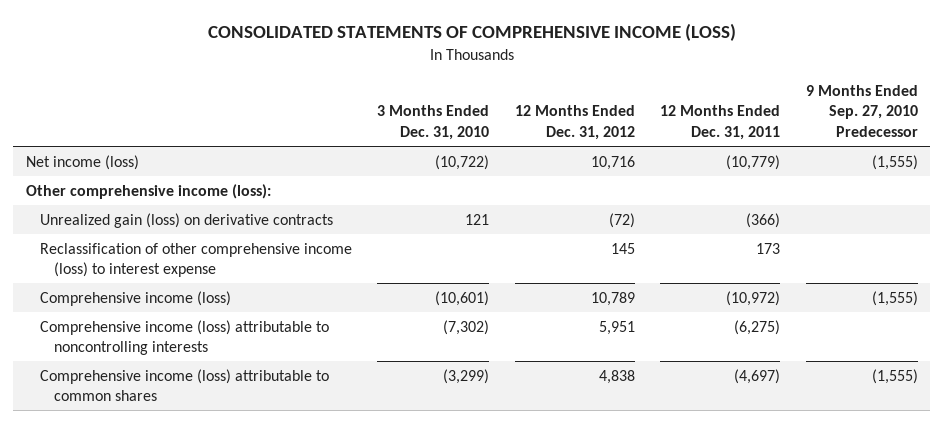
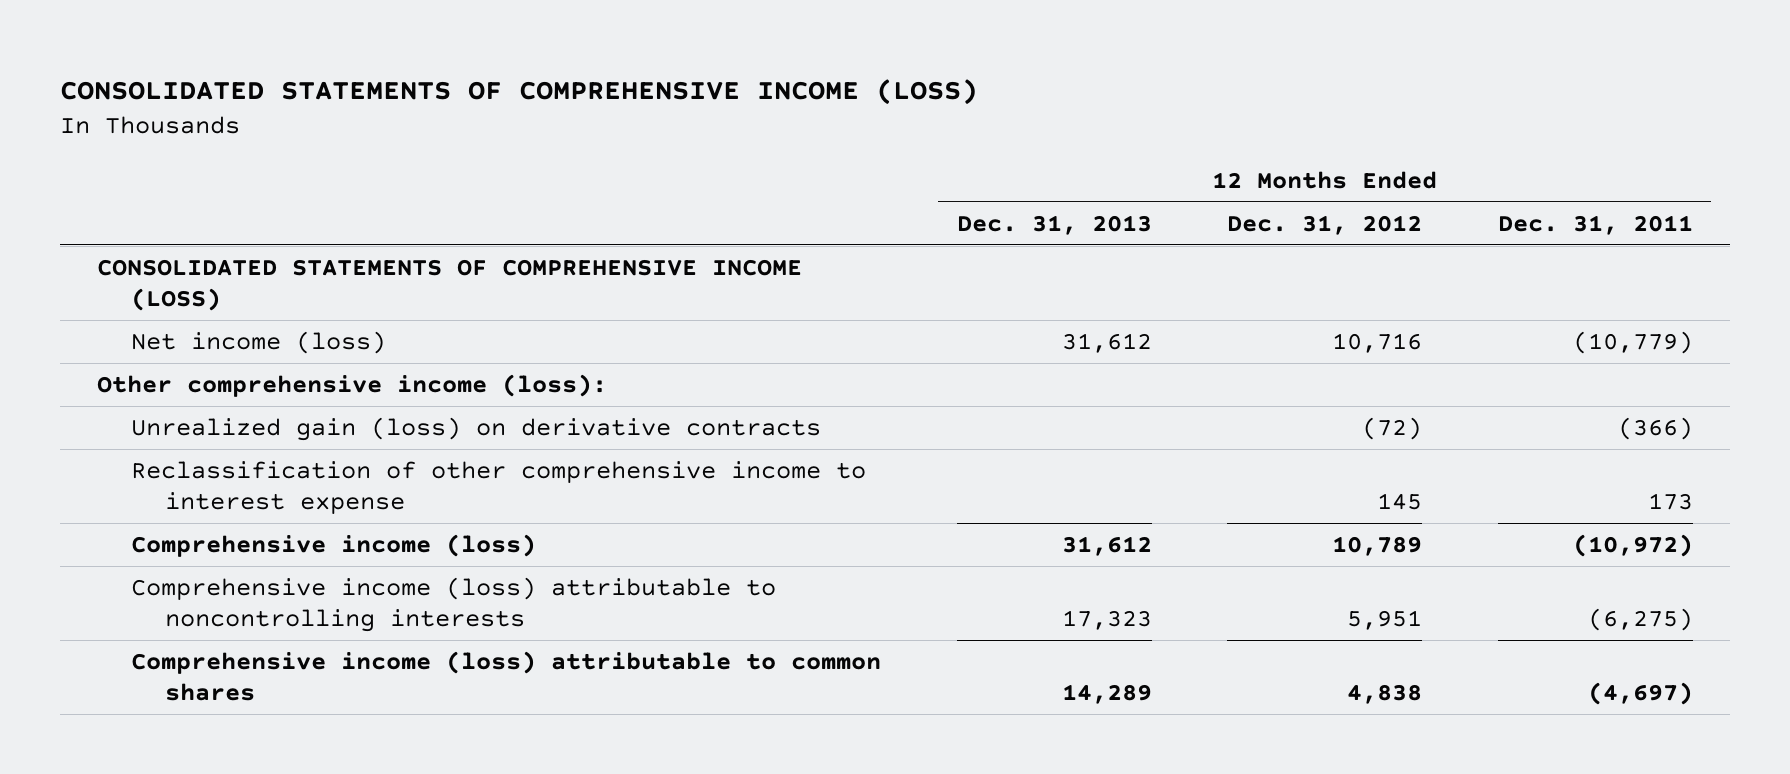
- | 3 Months Ended Dec. 31, 2010 | 12 Months Ended Dec. 31, 2012 | 12 Months Ended Dec. 31, 2011 | 9 Months Ended Sep. 27, 2010 Predecessor
+ | 12 Months Ended Dec. 31, 2013 | 12 Months Ended Dec. 31, 2012 | 12 Months Ended Dec. 31, 2011
+ CONSOLIDATED STATEMENTS OF COMPREHENSIVE INCOME (LOSS)
- Reclassification of other comprehensive income (loss) to interest expense | | 145 | 173 |
+ Reclassification of other comprehensive income to interest expense | | 145 | 173

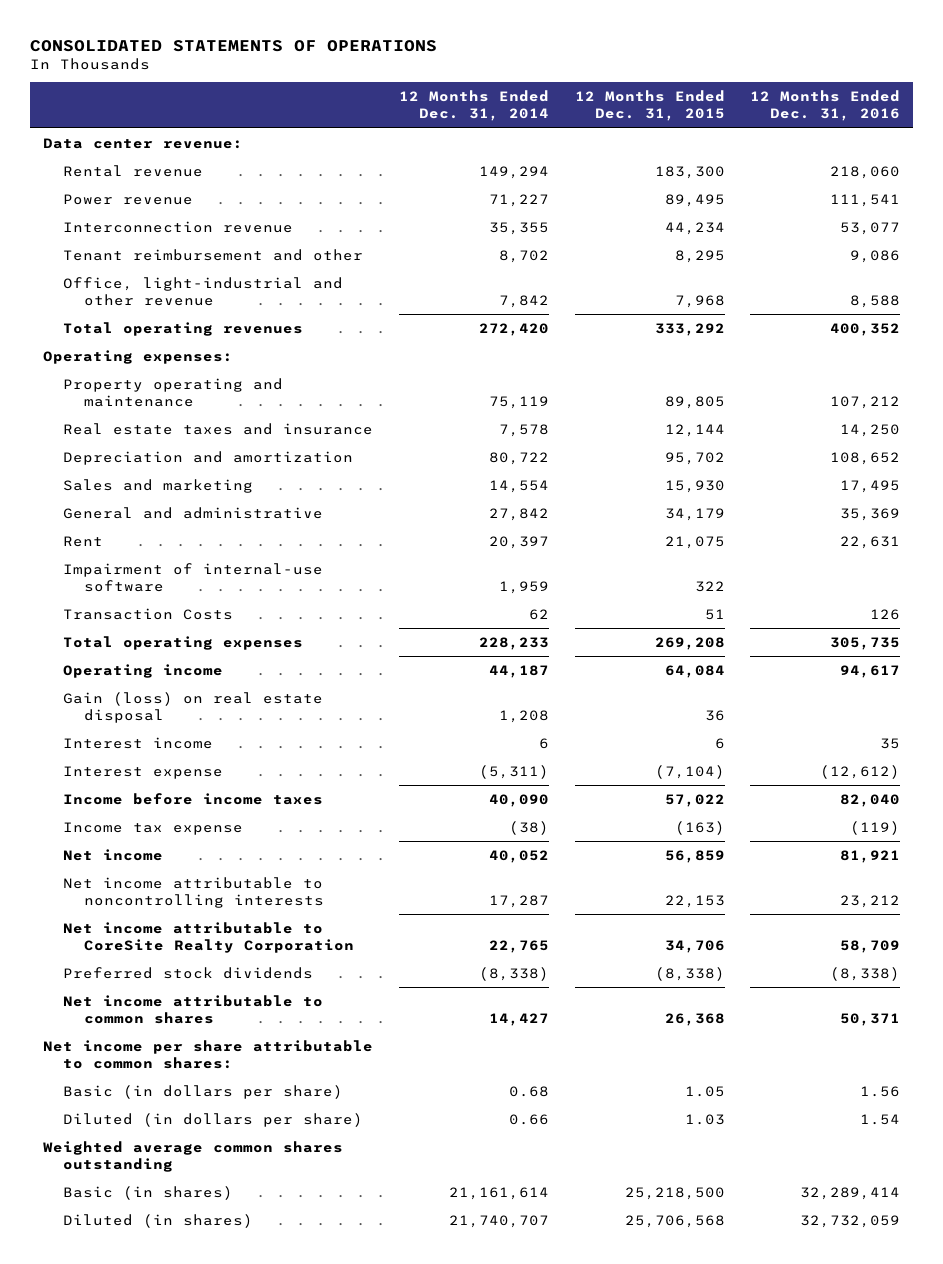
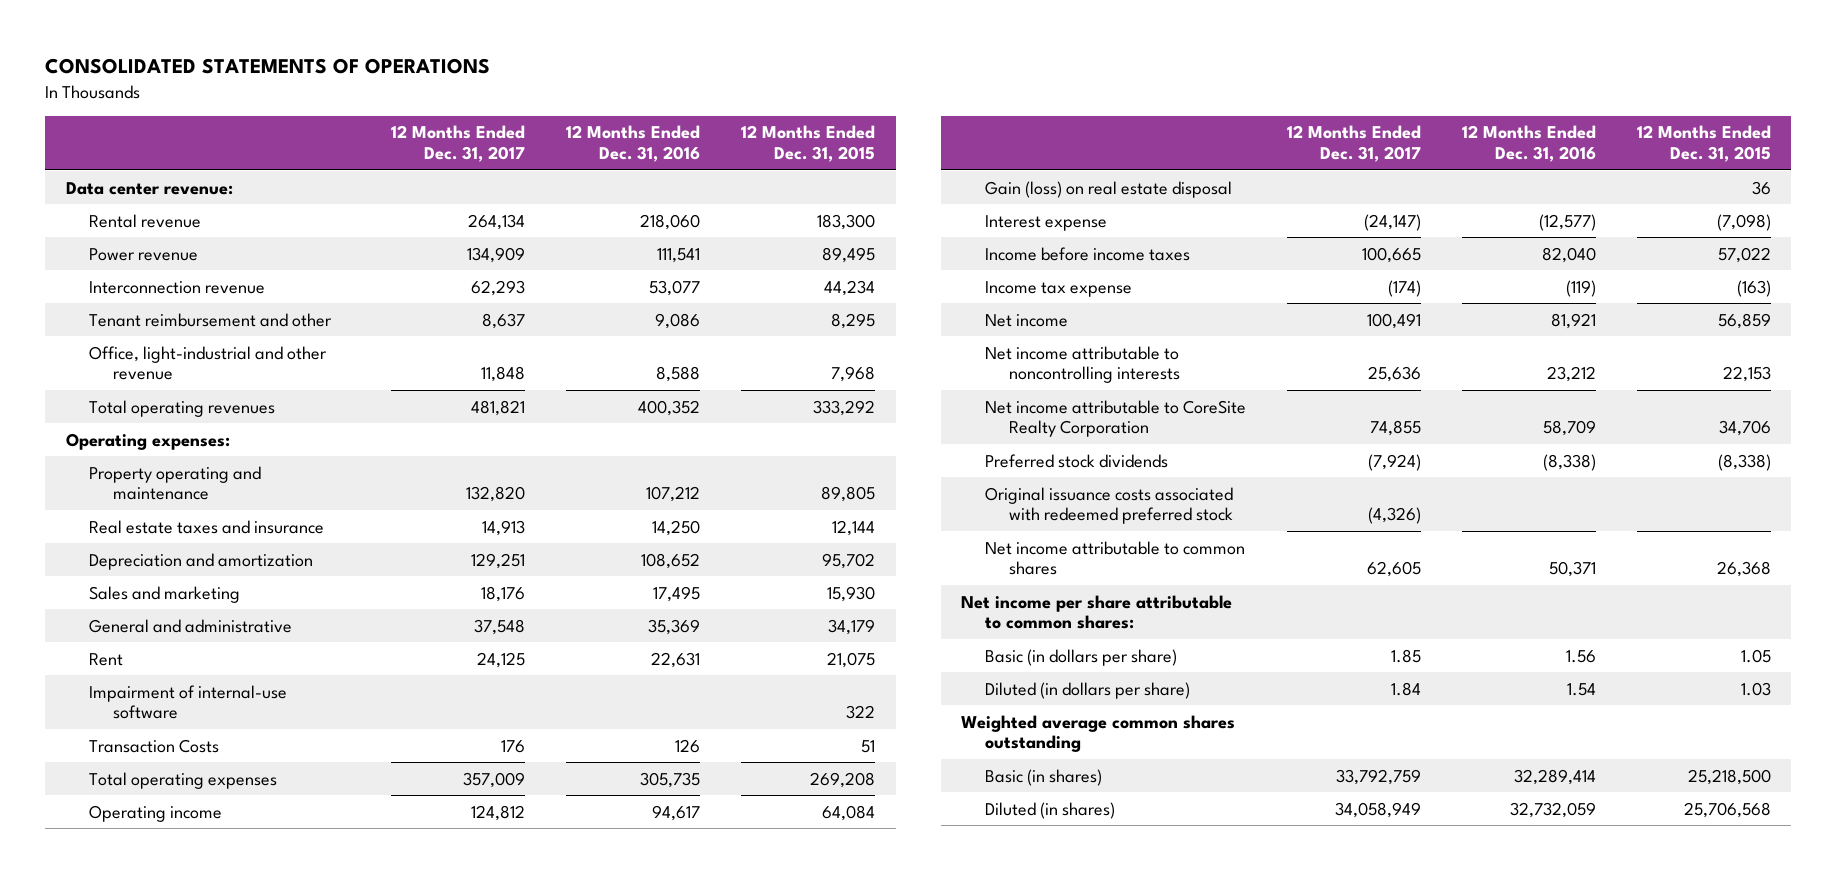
- | 12 Months Ended Dec. 31, 2014 | 12 Months Ended Dec. 31, 2015 | 12 Months Ended Dec. 31, 2016
+ | 12 Months Ended Dec. 31, 2017 | 12 Months Ended Dec. 31, 2016 | 12 Months Ended Dec. 31, 2015
- Interest income | 6 | 6 | 35
- Interest expense | (5,311) | (7,104) | (12,612)
+ Interest expense | (24,147) | (12,577) | (7,098)
+ Original issuance costs associated with redeemed preferred stock | (4,326) | |

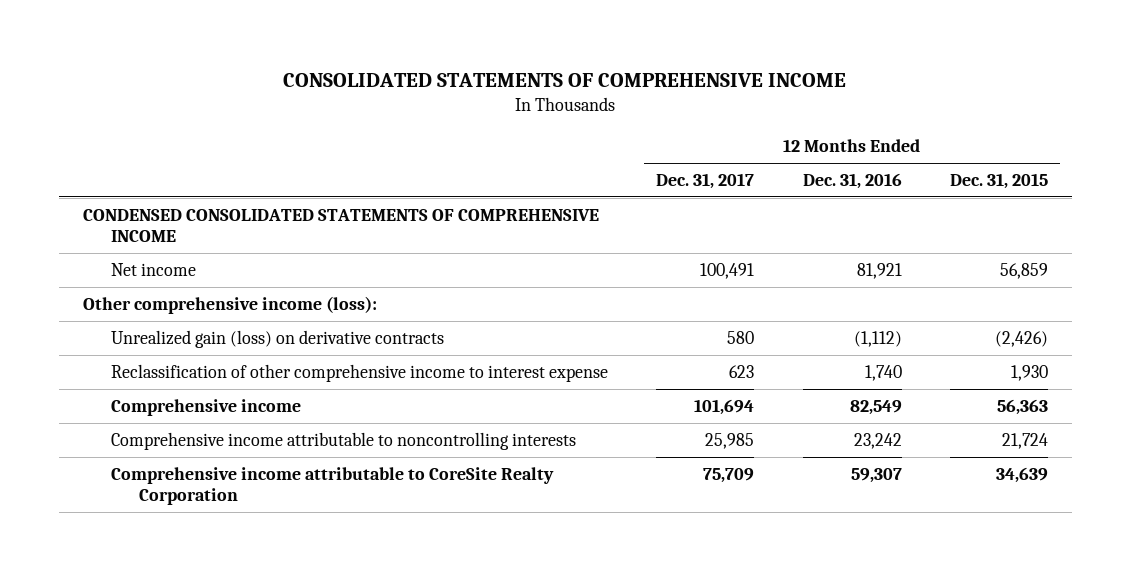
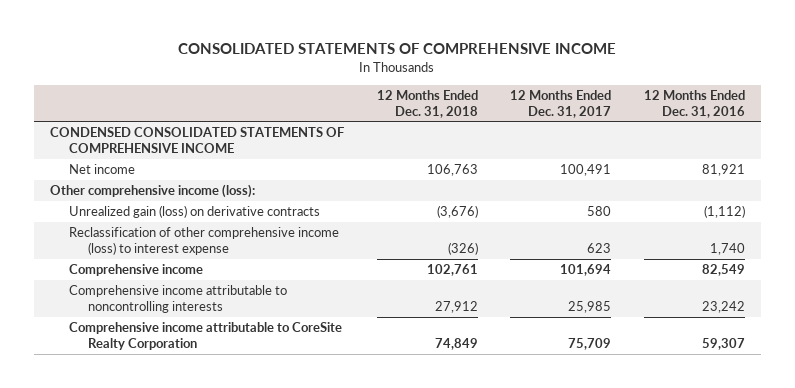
- | 12 Months Ended Dec. 31, 2017 | 12 Months Ended Dec. 31, 2016 | 12 Months Ended Dec. 31, 2015
+ | 12 Months Ended Dec. 31, 2018 | 12 Months Ended Dec. 31, 2017 | 12 Months Ended Dec. 31, 2016
- Reclassification of other comprehensive income to interest expense | 623 | 1,740 | 1,930
+ Reclassification of other comprehensive income (loss) to interest expense | (326) | 623 | 1,740

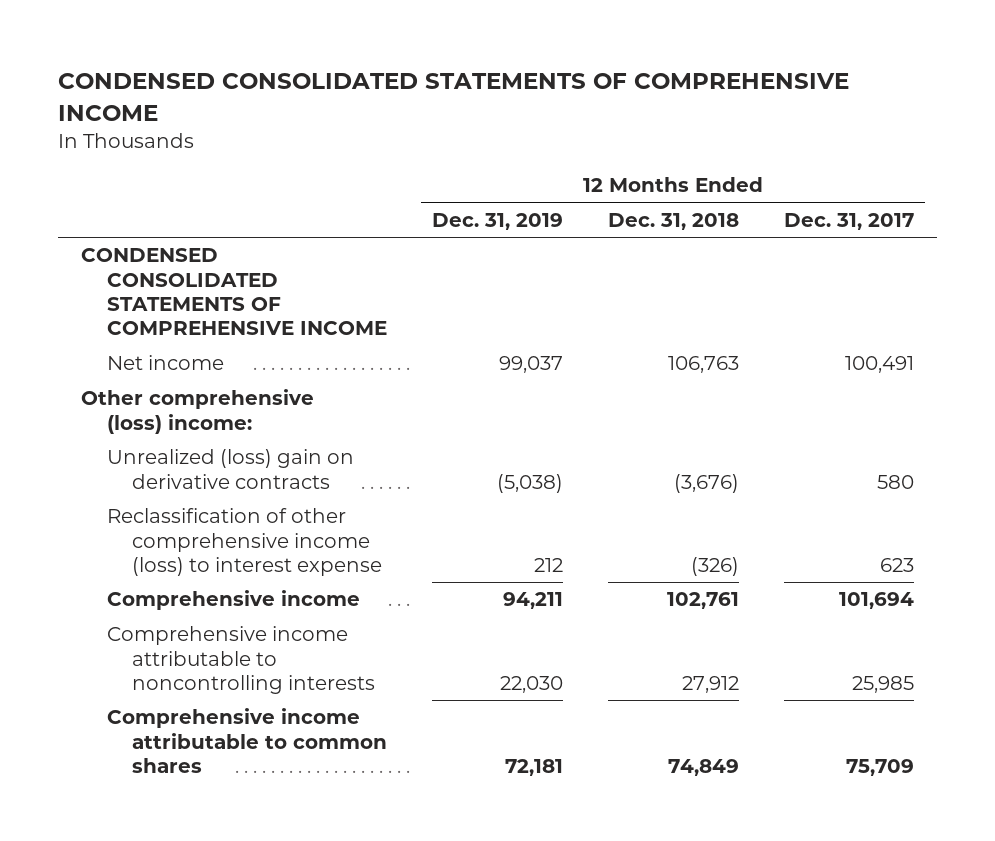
- CONSOLIDATED STATEMENTS OF COMPREHENSIVE INCOME
+ CONDENSED CONSOLIDATED STATEMENTS OF COMPREHENSIVE INCOME
- | 12 Months Ended Dec. 31, 2018 | 12 Months Ended Dec. 31, 2017 | 12 Months Ended Dec. 31, 2016
+ | 12 Months Ended Dec. 31, 2019 | 12 Months Ended Dec. 31, 2018 | 12 Months Ended Dec. 31, 2017
- Other comprehensive income (loss):
- Unrealized gain (loss) on derivative contracts | (3,676) | 580 | (1,112)
+ Other comprehensive (loss) income:
+ Unrealized (loss) gain on derivative contracts | (5,038) | (3,676) | 580
- Comprehensive income attributable to CoreSite Realty Corporation | 74,849 | 75,709 | 59,307
+ Comprehensive income attributable to common shares | 72,181 | 74,849 | 75,709

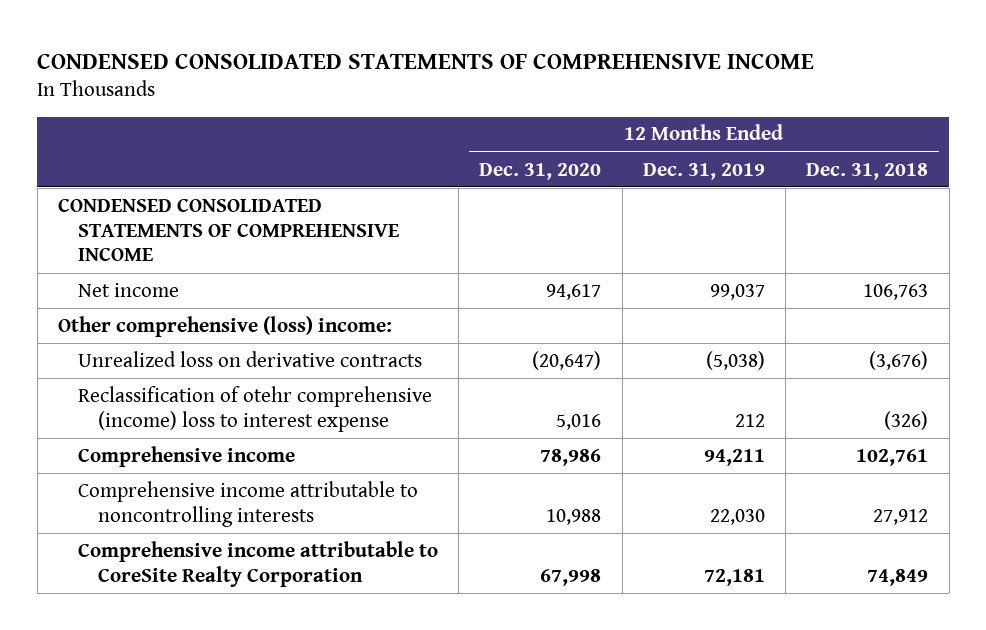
- | 12 Months Ended Dec. 31, 2019 | 12 Months Ended Dec. 31, 2018 | 12 Months Ended Dec. 31, 2017
+ | 12 Months Ended Dec. 31, 2020 | 12 Months Ended Dec. 31, 2019 | 12 Months Ended Dec. 31, 2018
- Unrealized (loss) gain on derivative contracts | (5,038) | (3,676) | 580
- Reclassification of other comprehensive income (loss) to interest expense | 212 | (326) | 623
+ Unrealized loss on derivative contracts | (20,647) | (5,038) | (3,676)
+ Reclassification of otehr comprehensive (income) loss to interest expense | 5,016 | 212 | (326)
- Comprehensive income attributable to common shares | 72,181 | 74,849 | 75,709
+ Comprehensive income attributable to CoreSite Realty Corporation | 67,998 | 72,181 | 74,849

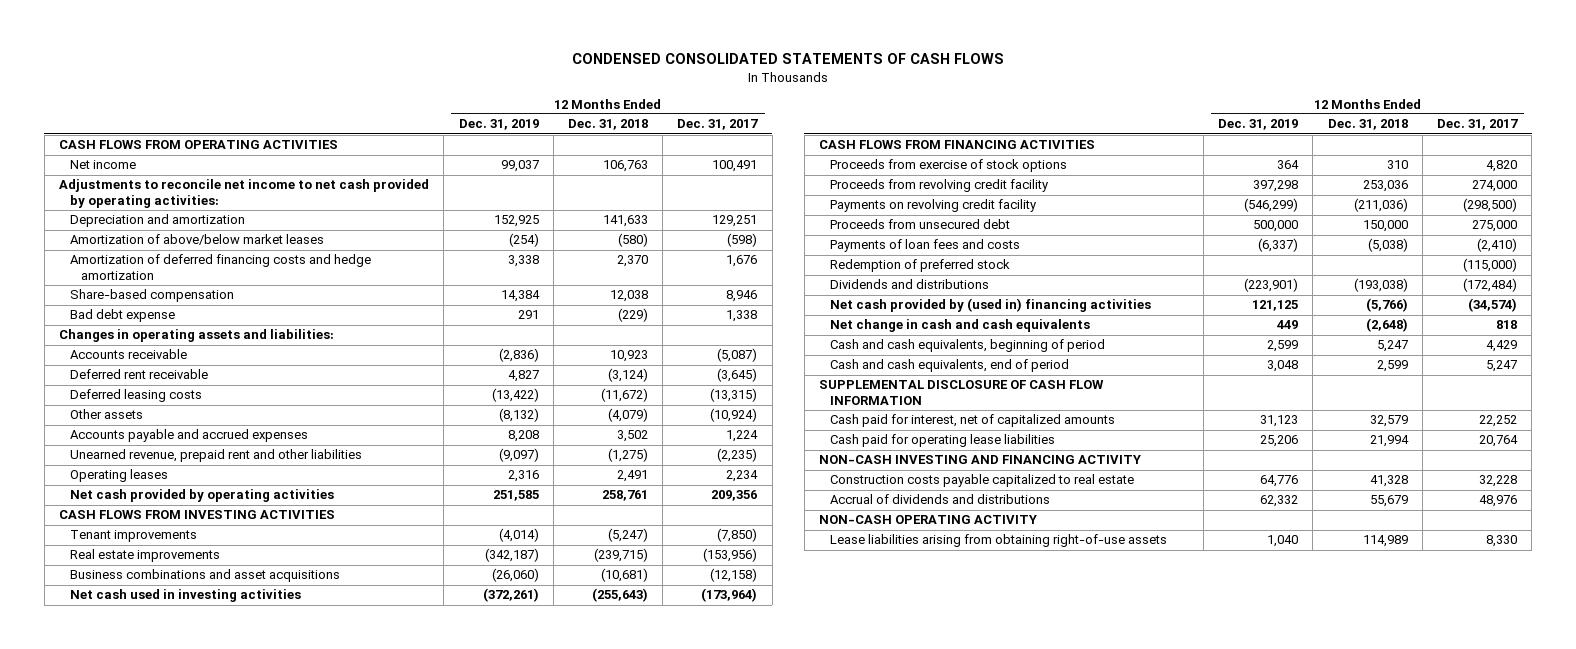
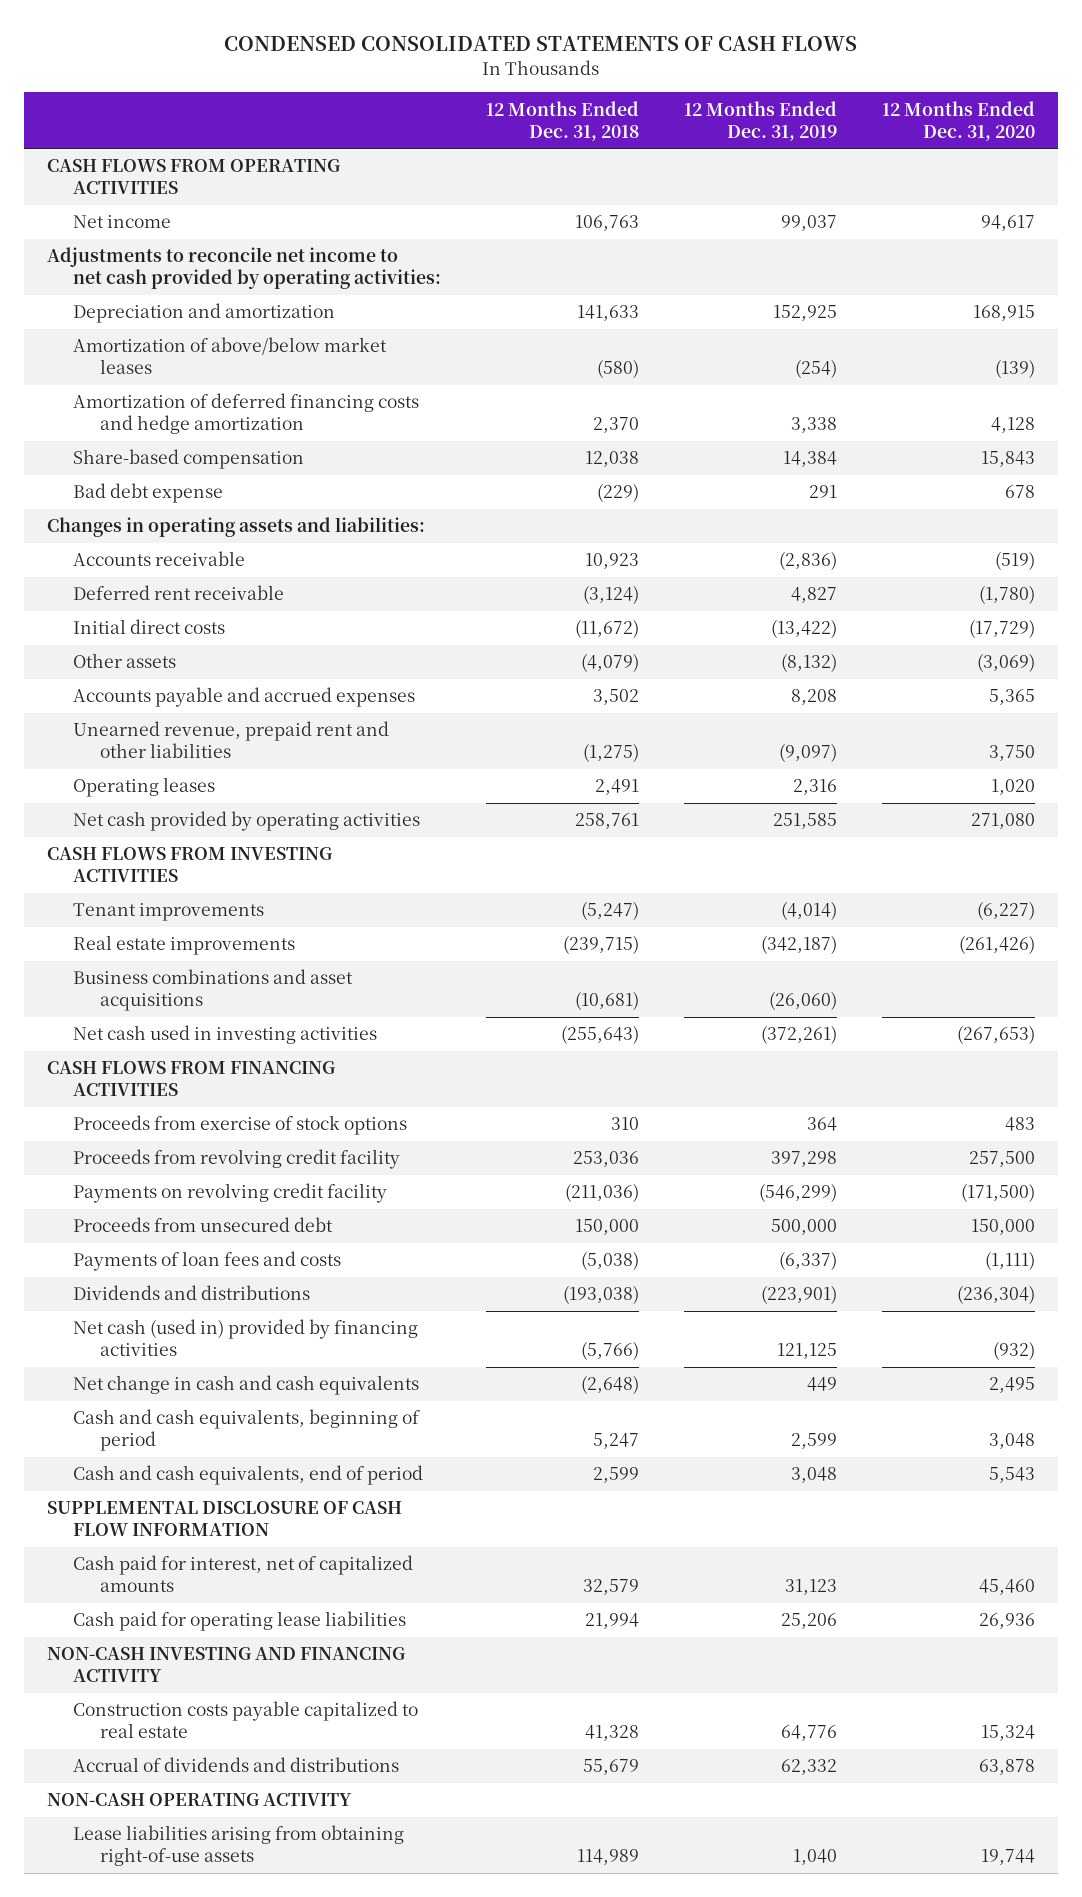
- | 12 Months Ended Dec. 31, 2019 | 12 Months Ended Dec. 31, 2018 | 12 Months Ended Dec. 31, 2017
+ | 12 Months Ended Dec. 31, 2018 | 12 Months Ended Dec. 31, 2019 | 12 Months Ended Dec. 31, 2020
- Deferred leasing costs | (13,422) | (11,672) | (13,315)
+ Initial direct costs | (11,672) | (13,422) | (17,729)
- Redemption of preferred stock | | | (115,000)
- Net cash provided by (used in) financing activities | 121,125 | (5,766) | (34,574)
+ Net cash (used in) provided by financing activities | (5,766) | 121,125 | (932)

